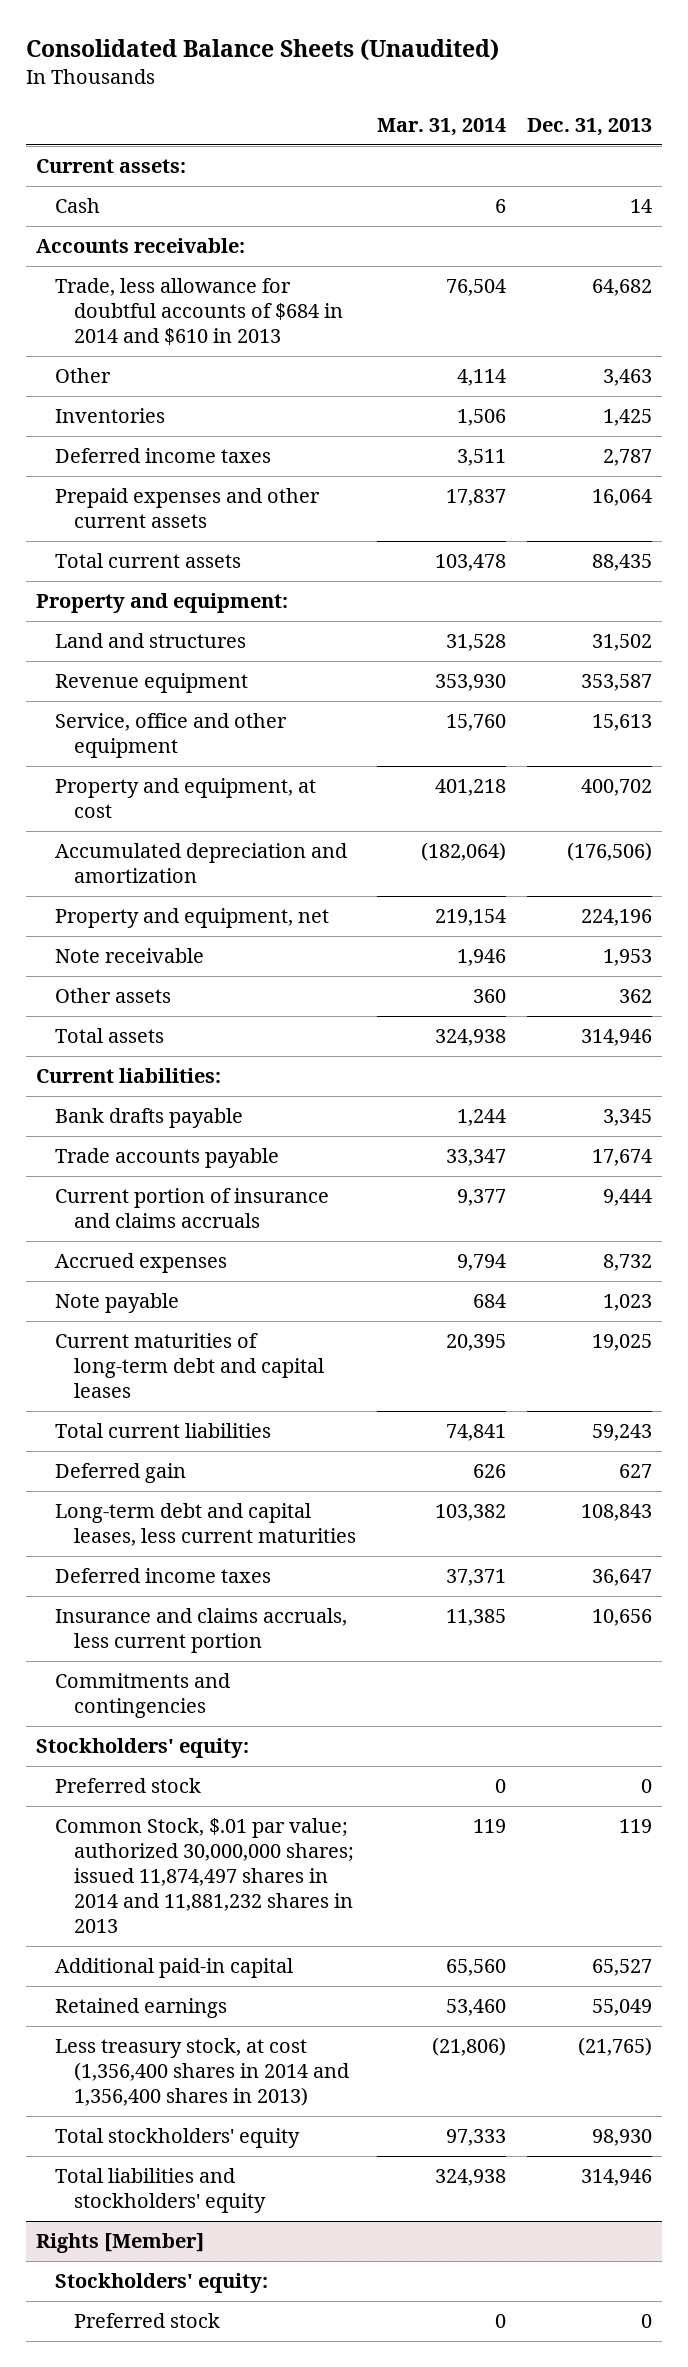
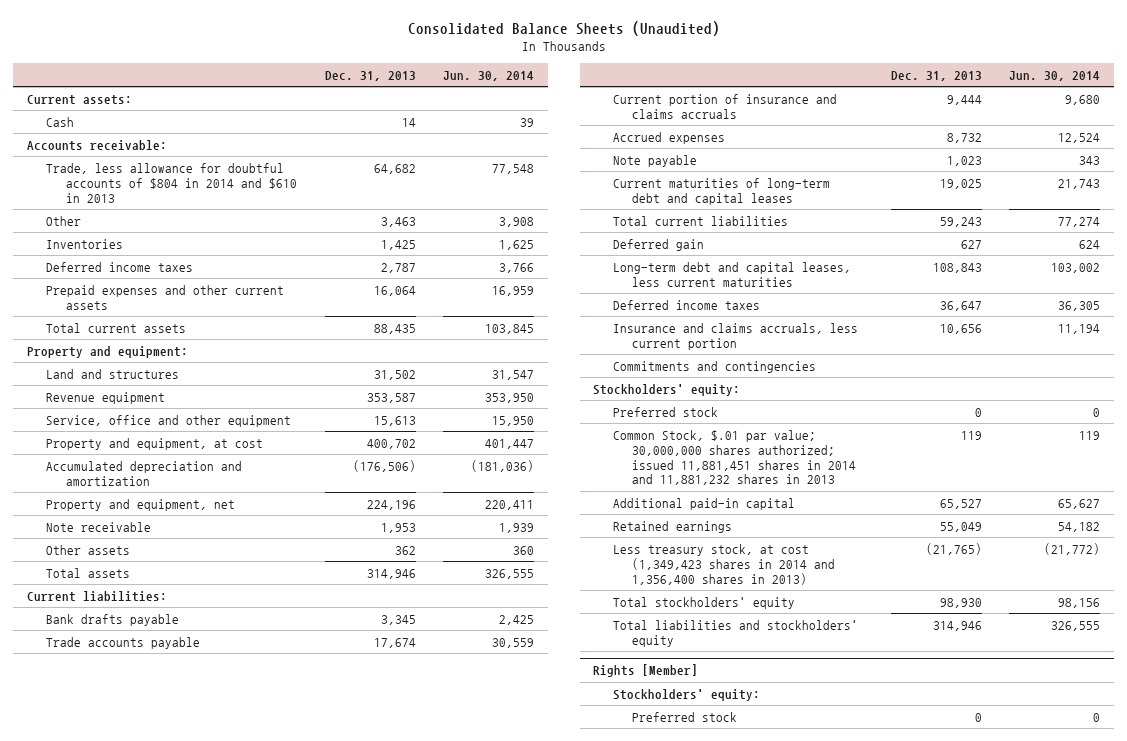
- | Mar. 31, 2014 | Dec. 31, 2013
+ | Dec. 31, 2013 | Jun. 30, 2014
- Trade, less allowance for doubtful accounts of $684 in 2014 and $610 in 2013 | 76,504 | 64,682
+ Trade, less allowance for doubtful accounts of $804 in 2014 and $610 in 2013 | 64,682 | 77,548
- Common Stock, $.01 par value; authorized 30,000,000 shares; issued 11,874,497 shares in 2014 and 11,881,232 shares in 2013 | 119 | 119
+ Common Stock, $.01 par value; 30,000,000 shares authorized; issued 11,881,451 shares in 2014 and 11,881,232 shares in 2013 | 119 | 119
- Less treasury stock, at cost (1,356,400 shares in 2014 and 1,356,400 shares in 2013) | (21,806) | (21,765)
+ Less treasury stock, at cost (1,349,423 shares in 2014 and 1,356,400 shares in 2013) | (21,765) | (21,772)

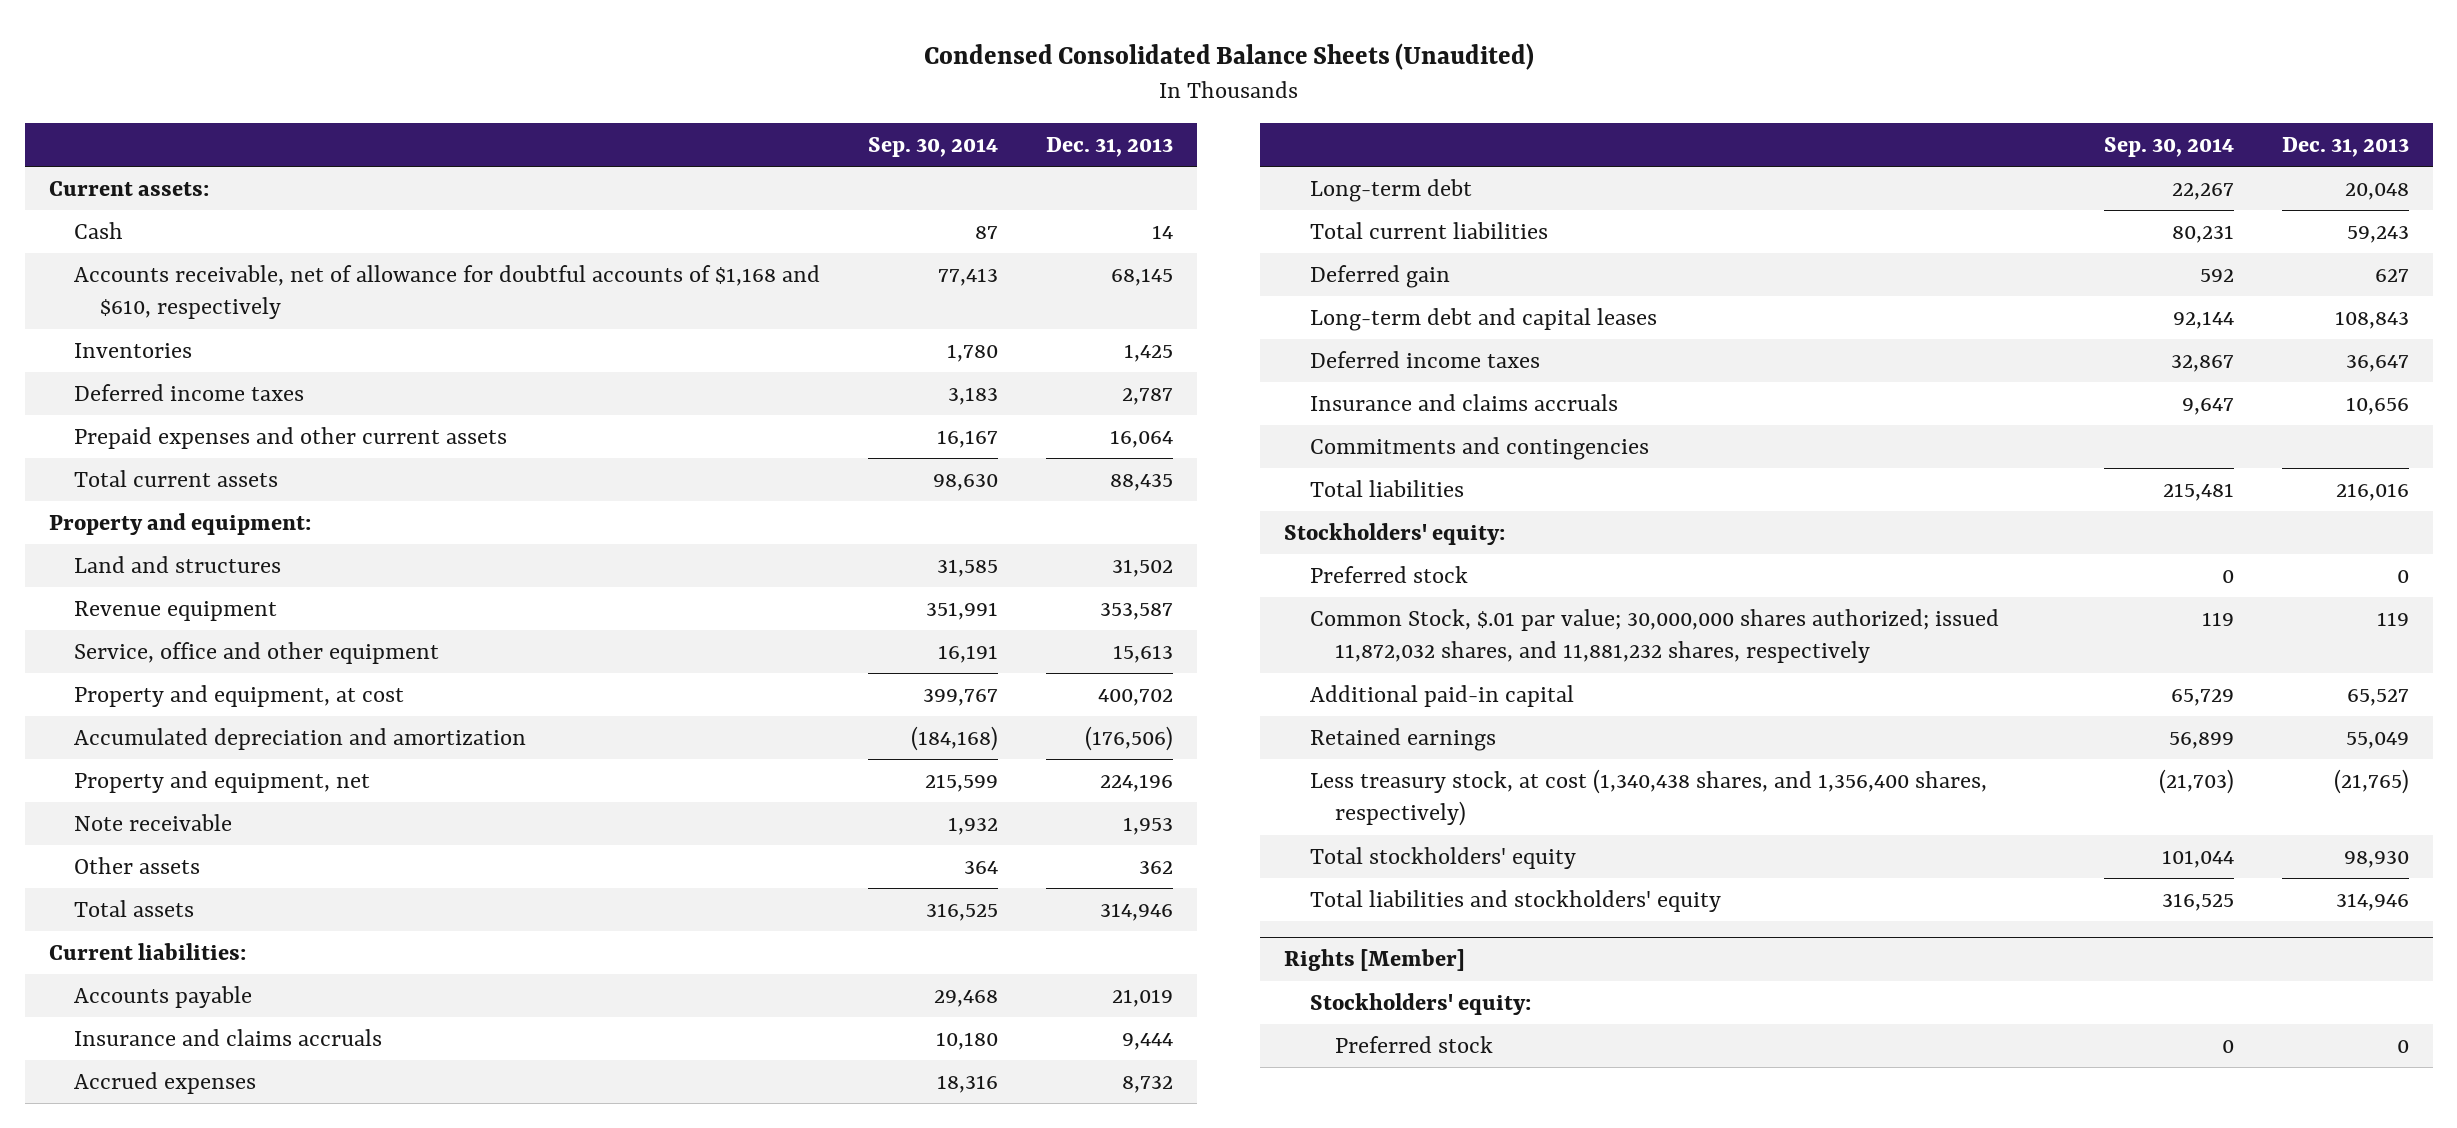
- Consolidated Balance Sheets (Unaudited)
+ Condensed Consolidated Balance Sheets (Unaudited)
- | Dec. 31, 2013 | Jun. 30, 2014
+ | Sep. 30, 2014 | Dec. 31, 2013
- Accounts receivable:
- Trade, less allowance for doubtful accounts of $804 in 2014 and $610 in 2013 | 64,682 | 77,548
- Other | 3,463 | 3,908
+ Accounts receivable, net of allowance for doubtful accounts of $1,168 and $610, respectively | 77,413 | 68,145
- Bank drafts payable | 3,345 | 2,425
- Trade accounts payable | 17,674 | 30,559
- Current portion of insurance and claims accruals | 9,444 | 9,680
+ Accounts payable | 29,468 | 21,019
+ Insurance and claims accruals | 10,180 | 9,444
- Note payable | 1,023 | 343
- Current maturities of long-term debt and capital leases | 19,025 | 21,743
+ Long-term debt | 22,267 | 20,048
- Long-term debt and capital leases, less current maturities | 108,843 | 103,002
+ Long-term debt and capital leases | 92,144 | 108,843
- Insurance and claims accruals, less current portion | 10,656 | 11,194
+ Insurance and claims accruals | 9,647 | 10,656
+ Total liabilities | 215,481 | 216,016
- Common Stock, $.01 par value; 30,000,000 shares authorized; issued 11,881,451 shares in 2014 and 11,881,232 shares in 2013 | 119 | 119
+ Common Stock, $.01 par value; 30,000,000 shares authorized; issued 11,872,032 shares, and 11,881,232 shares, respectively | 119 | 119
- Less treasury stock, at cost (1,349,423 shares in 2014 and 1,356,400 shares in 2013) | (21,765) | (21,772)
+ Less treasury stock, at cost (1,340,438 shares, and 1,356,400 shares, respectively) | (21,703) | (21,765)

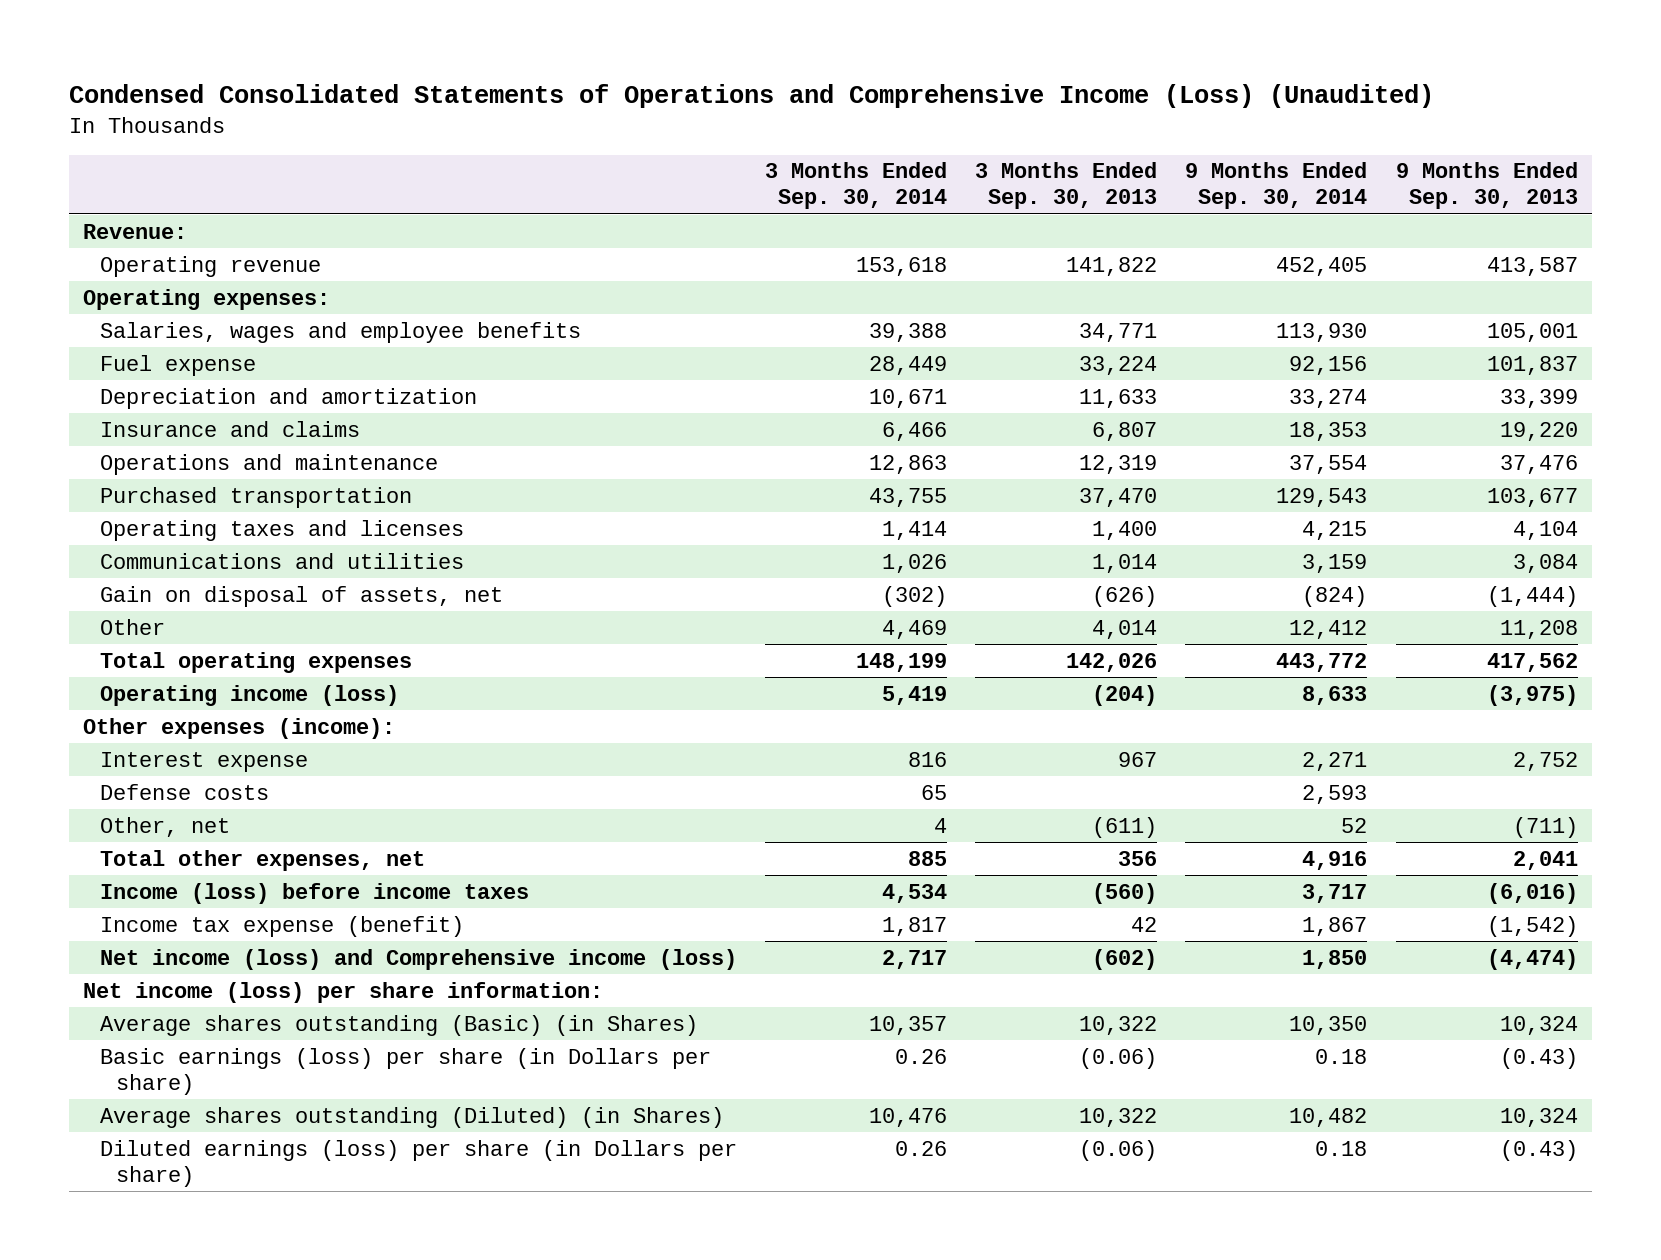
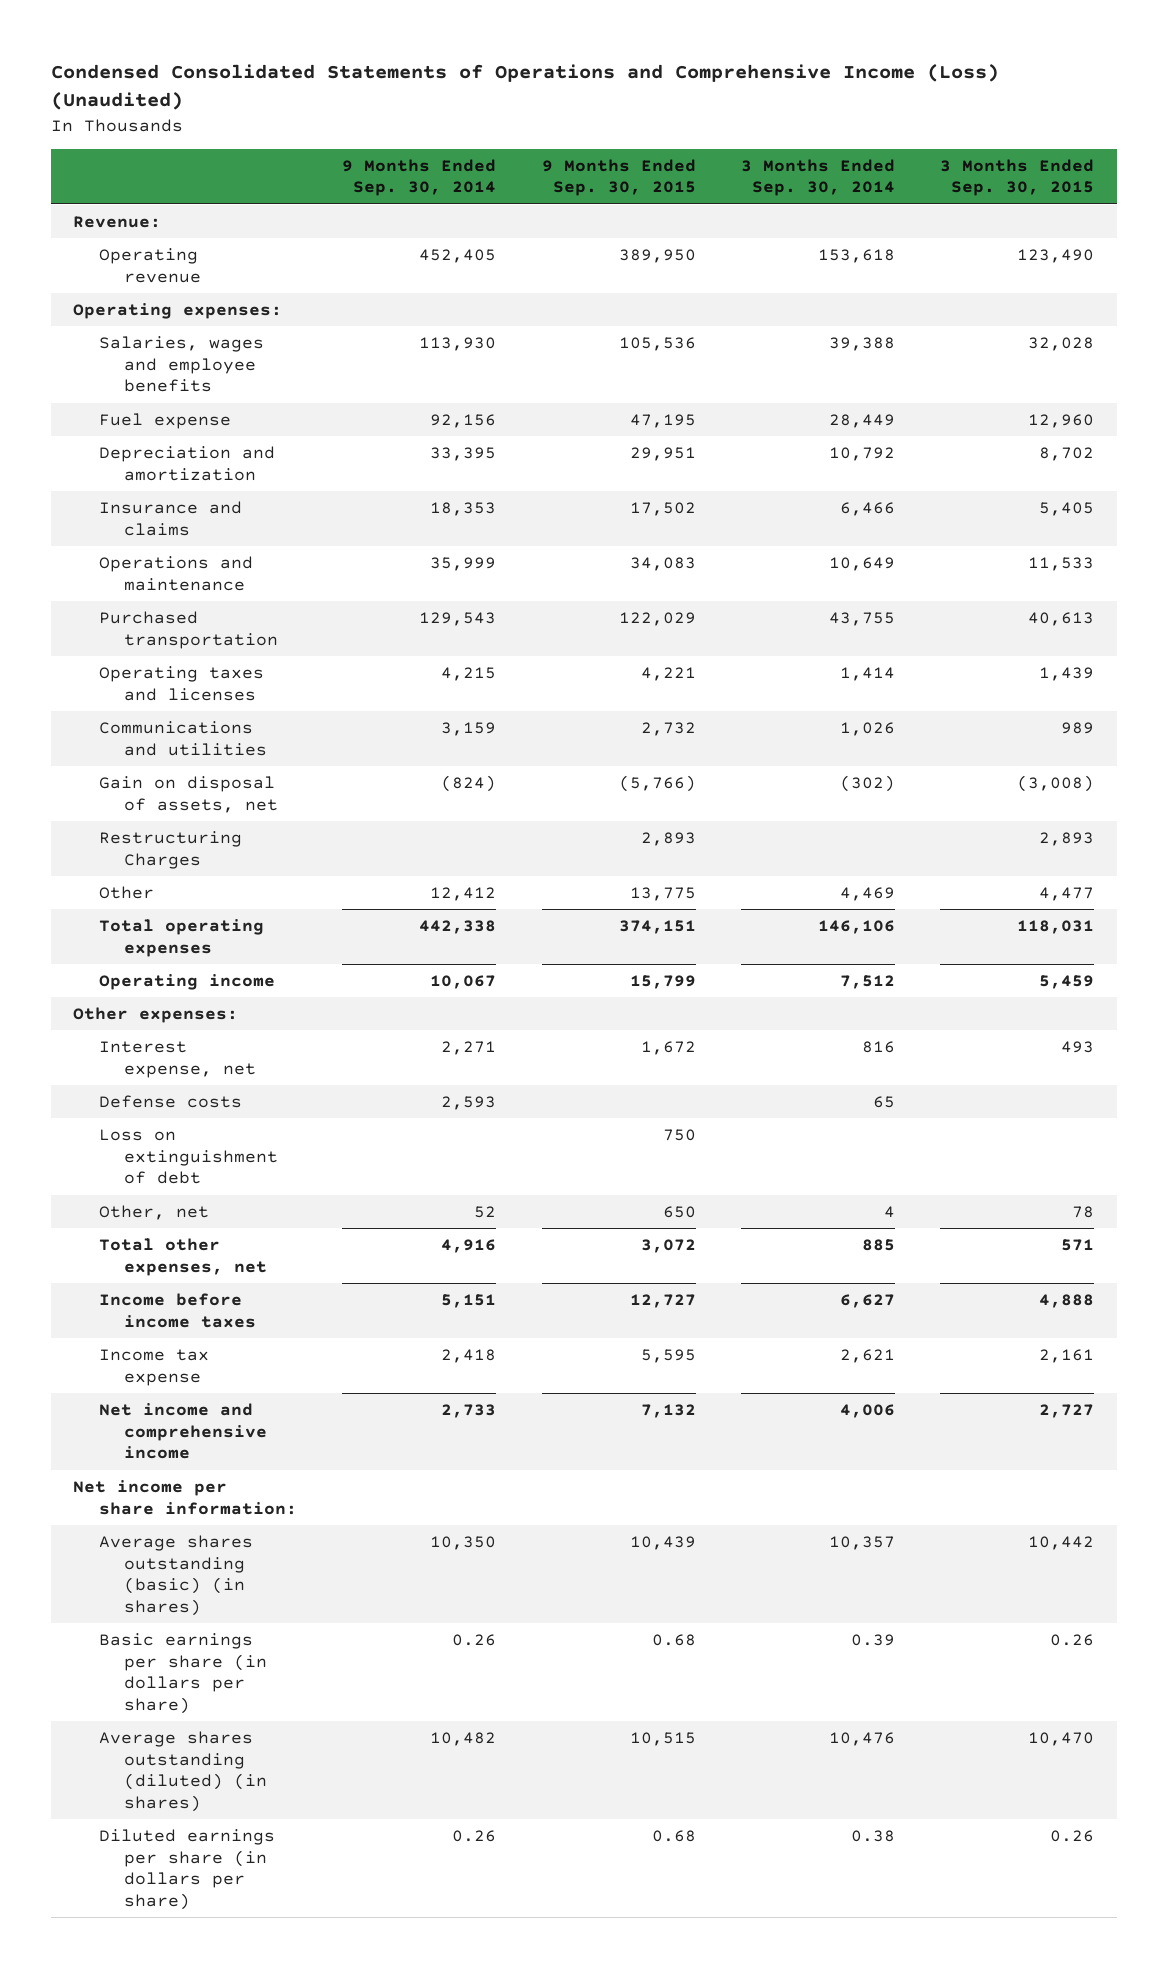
- | 3 Months Ended Sep. 30, 2014 | 3 Months Ended Sep. 30, 2013 | 9 Months Ended Sep. 30, 2014 | 9 Months Ended Sep. 30, 2013
+ | 9 Months Ended Sep. 30, 2014 | 9 Months Ended Sep. 30, 2015 | 3 Months Ended Sep. 30, 2014 | 3 Months Ended Sep. 30, 2015
- Depreciation and amortization | 10,671 | 11,633 | 33,274 | 33,399
+ Depreciation and amortization | 33,395 | 29,951 | 10,792 | 8,702
- Operations and maintenance | 12,863 | 12,319 | 37,554 | 37,476
+ Operations and maintenance | 35,999 | 34,083 | 10,649 | 11,533
+ Restructuring Charges | | 2,893 | | 2,893
- Total operating expenses | 148,199 | 142,026 | 443,772 | 417,562
- Operating income (loss) | 5,419 | (204) | 8,633 | (3,975)
- Other expenses (income):
- Interest expense | 816 | 967 | 2,271 | 2,752
+ Total operating expenses | 442,338 | 374,151 | 146,106 | 118,031
+ Operating income | 10,067 | 15,799 | 7,512 | 5,459
+ Other expenses:
+ Interest expense, net | 2,271 | 1,672 | 816 | 493
+ Loss on extinguishment of debt | | 750 | |
- Income (loss) before income taxes | 4,534 | (560) | 3,717 | (6,016)
- Income tax expense (benefit) | 1,817 | 42 | 1,867 | (1,542)
- Net income (loss) and Comprehensive income (loss) | 2,717 | (602) | 1,850 | (4,474)
- Net income (loss) per share information:
- Average shares outstanding (Basic) (in Shares) | 10,357 | 10,322 | 10,350 | 10,324
- Basic earnings (loss) per share (in Dollars per share) | 0.26 | (0.06) | 0.18 | (0.43)
- Average shares outstanding (Diluted) (in Shares) | 10,476 | 10,322 | 10,482 | 10,324
- Diluted earnings (loss) per share (in Dollars per share) | 0.26 | (0.06) | 0.18 | (0.43)
+ Income before income taxes | 5,151 | 12,727 | 6,627 | 4,888
+ Income tax expense | 2,418 | 5,595 | 2,621 | 2,161
+ Net income and comprehensive income | 2,733 | 7,132 | 4,006 | 2,727
+ Net income per share information:
+ Average shares outstanding (basic) (in shares) | 10,350 | 10,439 | 10,357 | 10,442
+ Basic earnings per share (in dollars per share) | 0.26 | 0.68 | 0.39 | 0.26
+ Average shares outstanding (diluted) (in shares) | 10,482 | 10,515 | 10,476 | 10,470
+ Diluted earnings per share (in dollars per share) | 0.26 | 0.68 | 0.38 | 0.26

